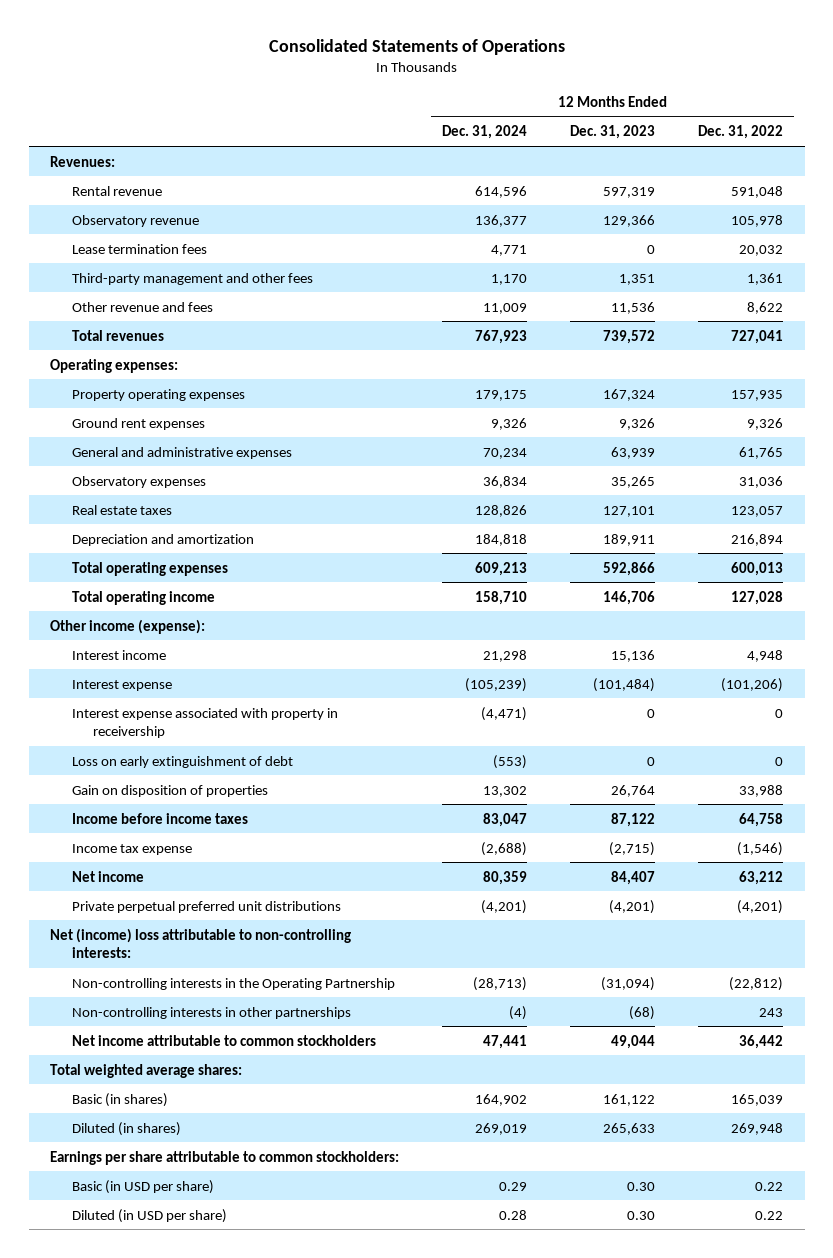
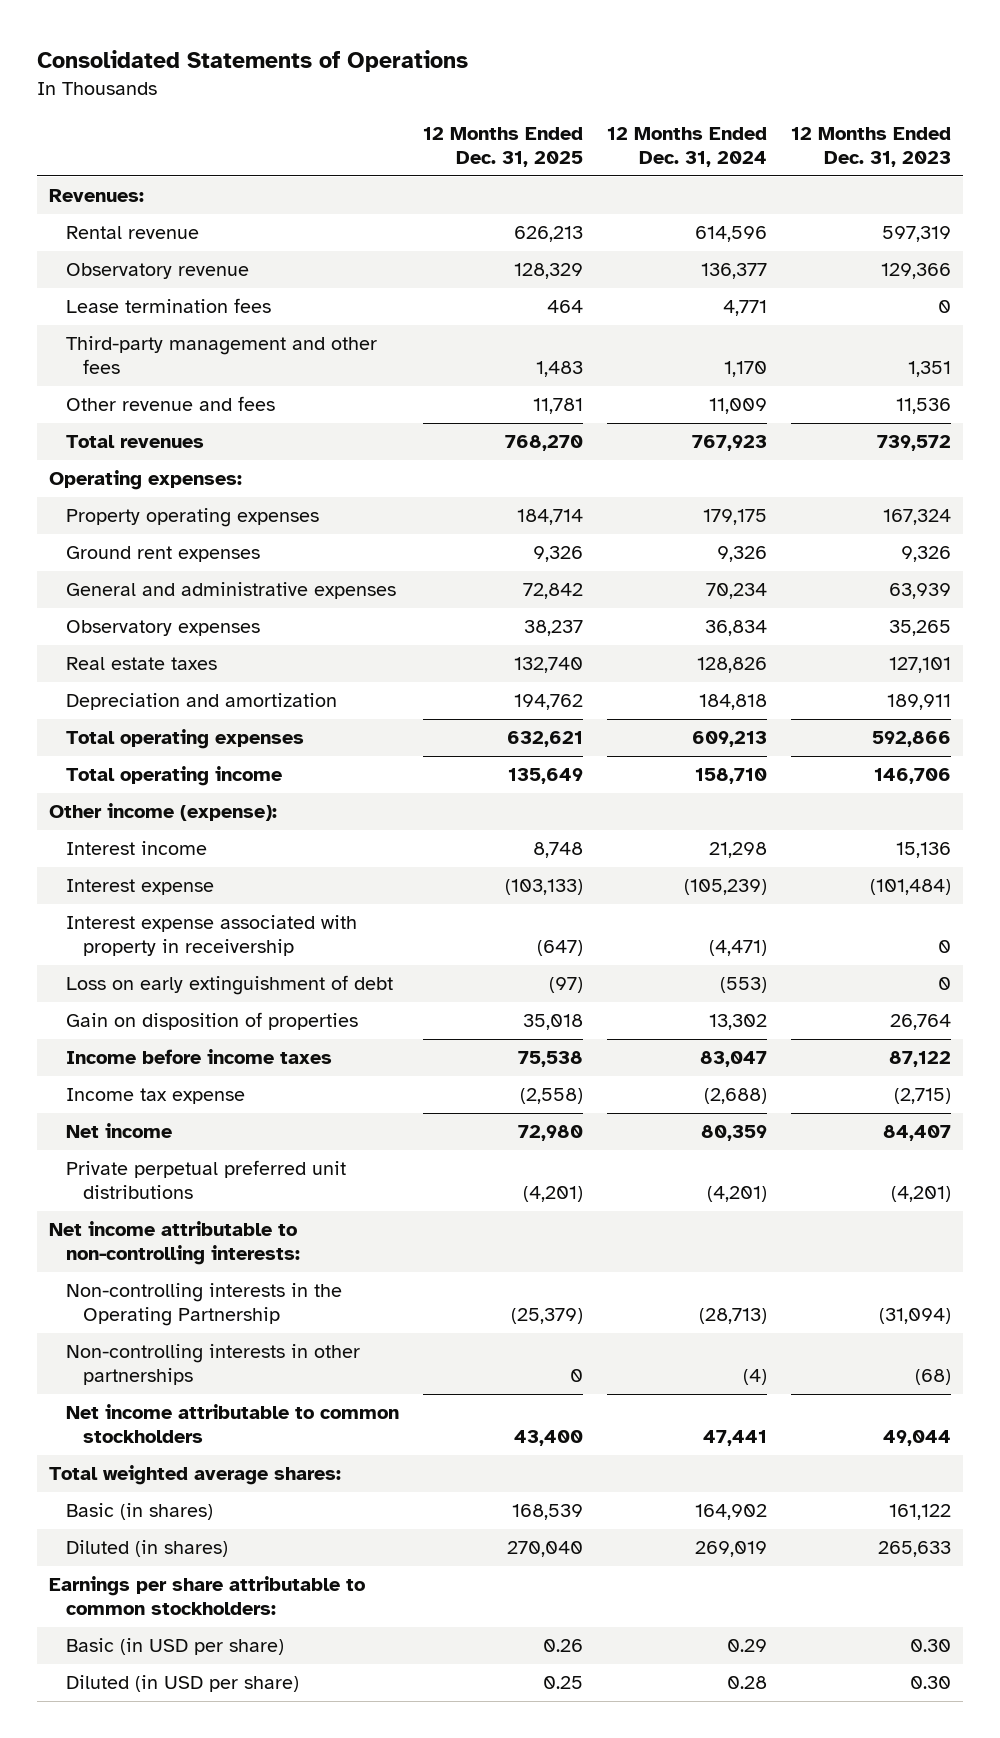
- | 12 Months Ended Dec. 31, 2024 | 12 Months Ended Dec. 31, 2023 | 12 Months Ended Dec. 31, 2022
+ | 12 Months Ended Dec. 31, 2025 | 12 Months Ended Dec. 31, 2024 | 12 Months Ended Dec. 31, 2023
- Net (income) loss attributable to non-controlling interests:
+ Net income attributable to non-controlling interests:

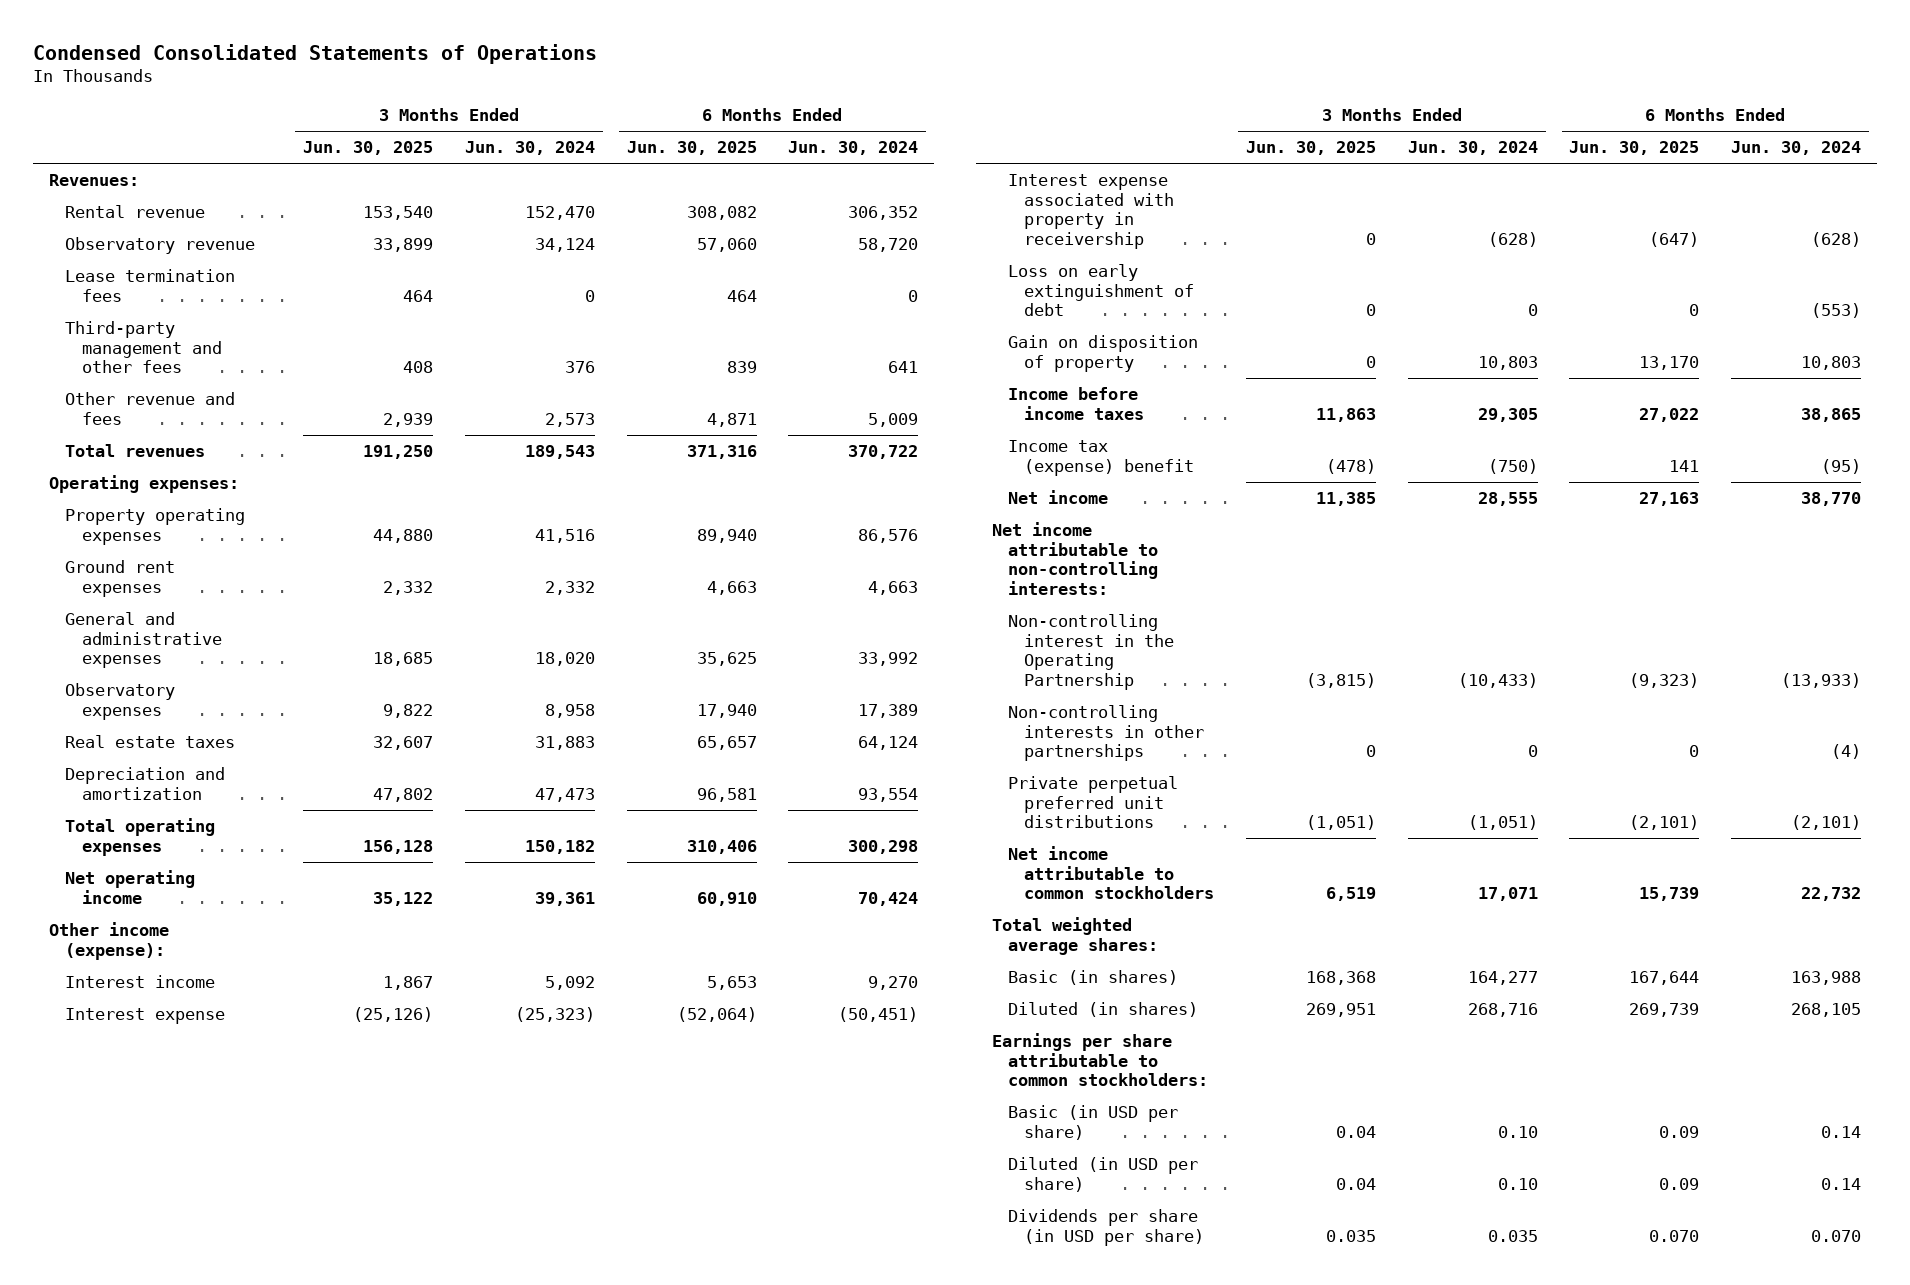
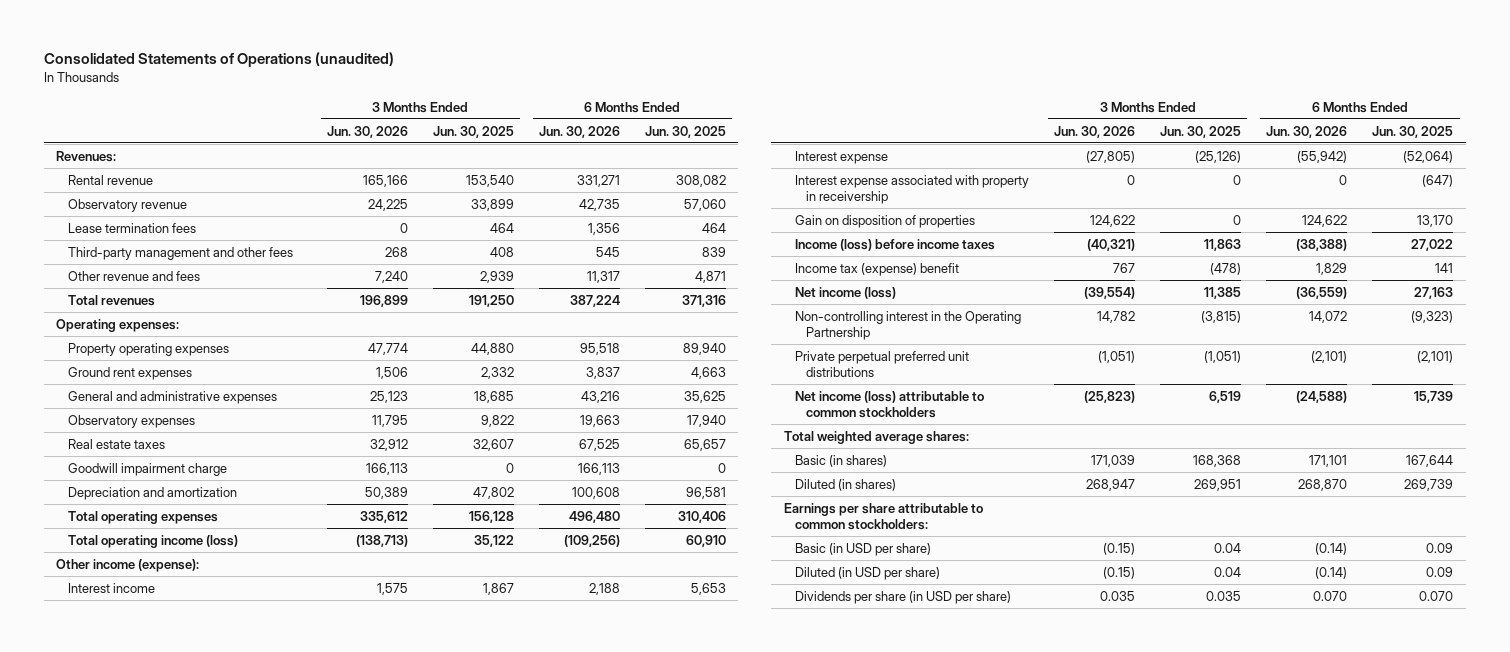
- Condensed Consolidated Statements of Operations
+ Consolidated Statements of Operations (unaudited)
- | 3 Months Ended Jun. 30, 2025 | 3 Months Ended Jun. 30, 2024 | 6 Months Ended Jun. 30, 2025 | 6 Months Ended Jun. 30, 2024
+ | 3 Months Ended Jun. 30, 2026 | 3 Months Ended Jun. 30, 2025 | 6 Months Ended Jun. 30, 2026 | 6 Months Ended Jun. 30, 2025
+ Goodwill impairment charge | 166,113 | 0 | 166,113 | 0
- Net operating income | 35,122 | 39,361 | 60,910 | 70,424
+ Total operating income (loss) | (138,713) | 35,122 | (109,256) | 60,910
- Loss on early extinguishment of debt | 0 | 0 | 0 | (553)
- Gain on disposition of property | 0 | 10,803 | 13,170 | 10,803
- Income before income taxes | 11,863 | 29,305 | 27,022 | 38,865
+ Gain on disposition of properties | 124,622 | 0 | 124,622 | 13,170
+ Income (loss) before income taxes | (40,321) | 11,863 | (38,388) | 27,022
- Net income | 11,385 | 28,555 | 27,163 | 38,770
- Net income attributable to non-controlling interests:
+ Net income (loss) | (39,554) | 11,385 | (36,559) | 27,163
- Non-controlling interests in other partnerships | 0 | 0 | 0 | (4)
- Net income attributable to common stockholders | 6,519 | 17,071 | 15,739 | 22,732
+ Net income (loss) attributable to common stockholders | (25,823) | 6,519 | (24,588) | 15,739

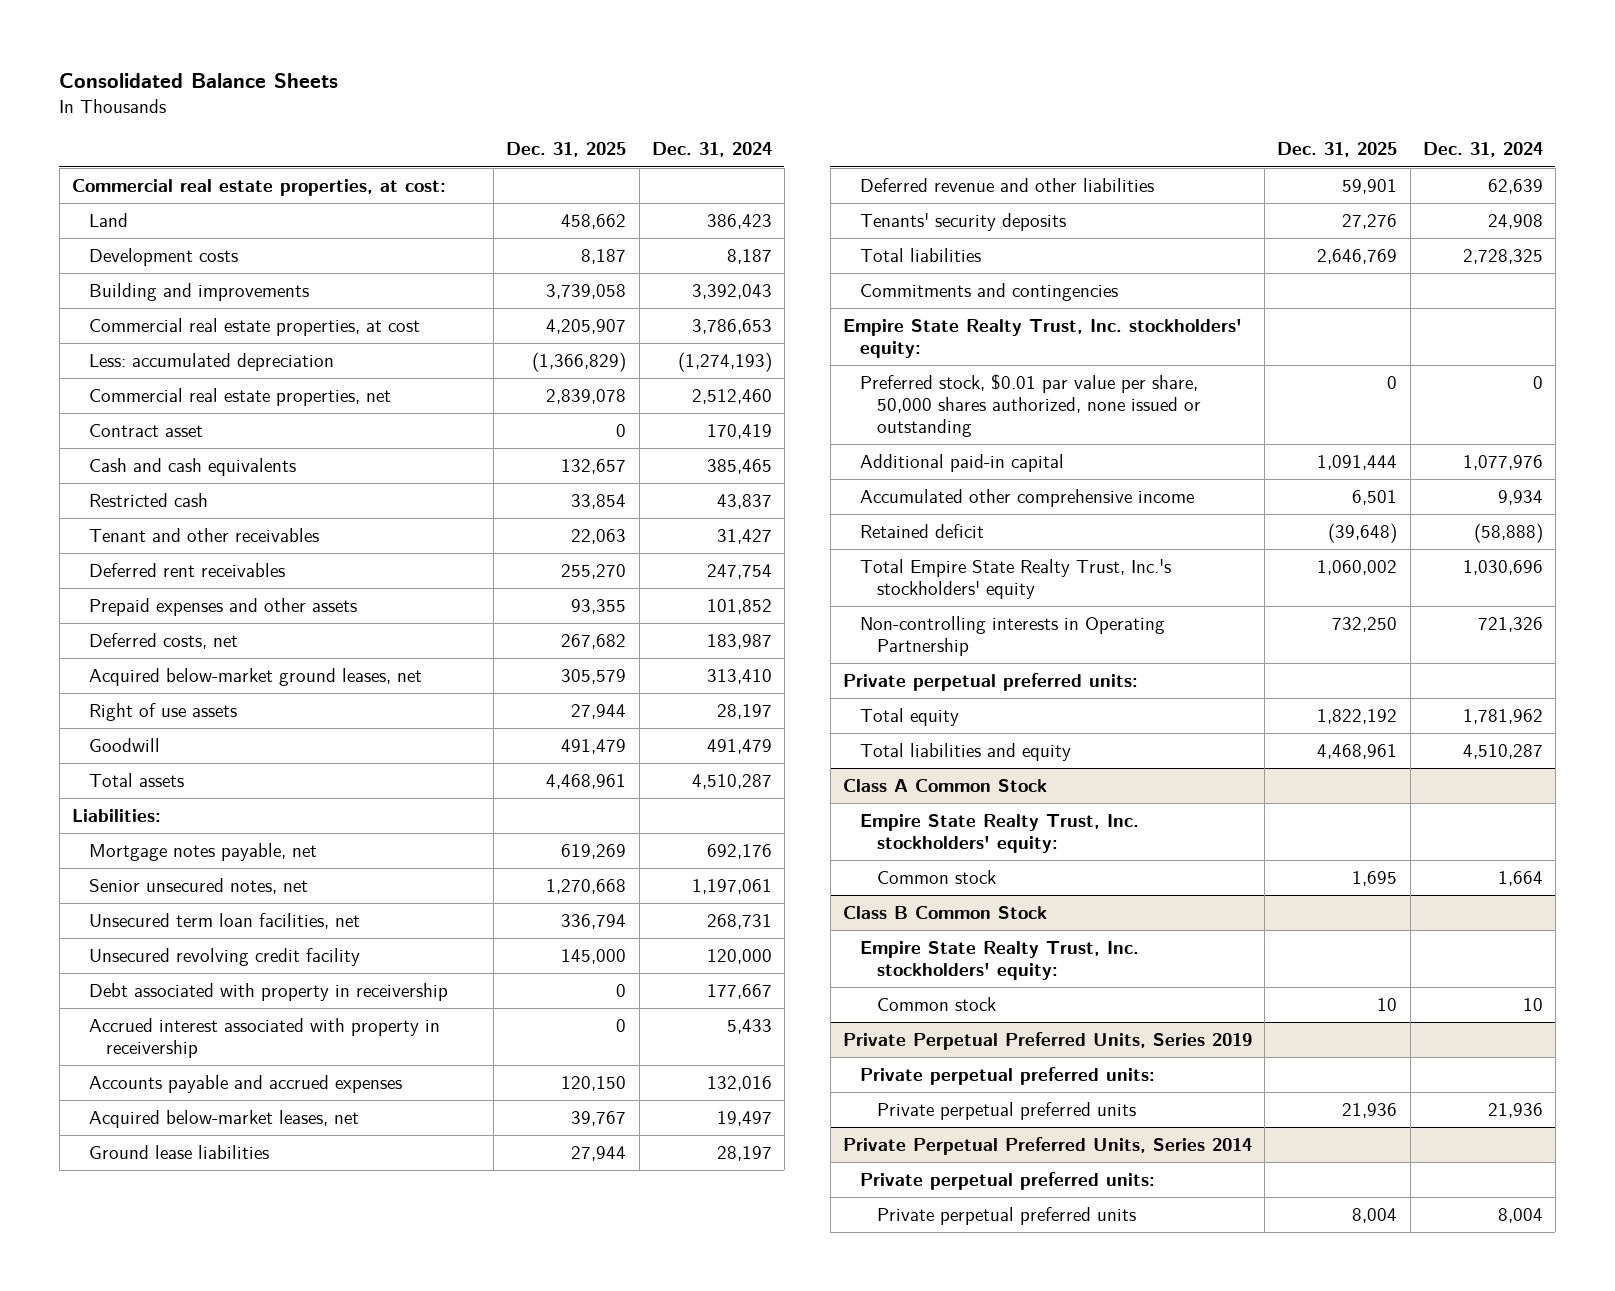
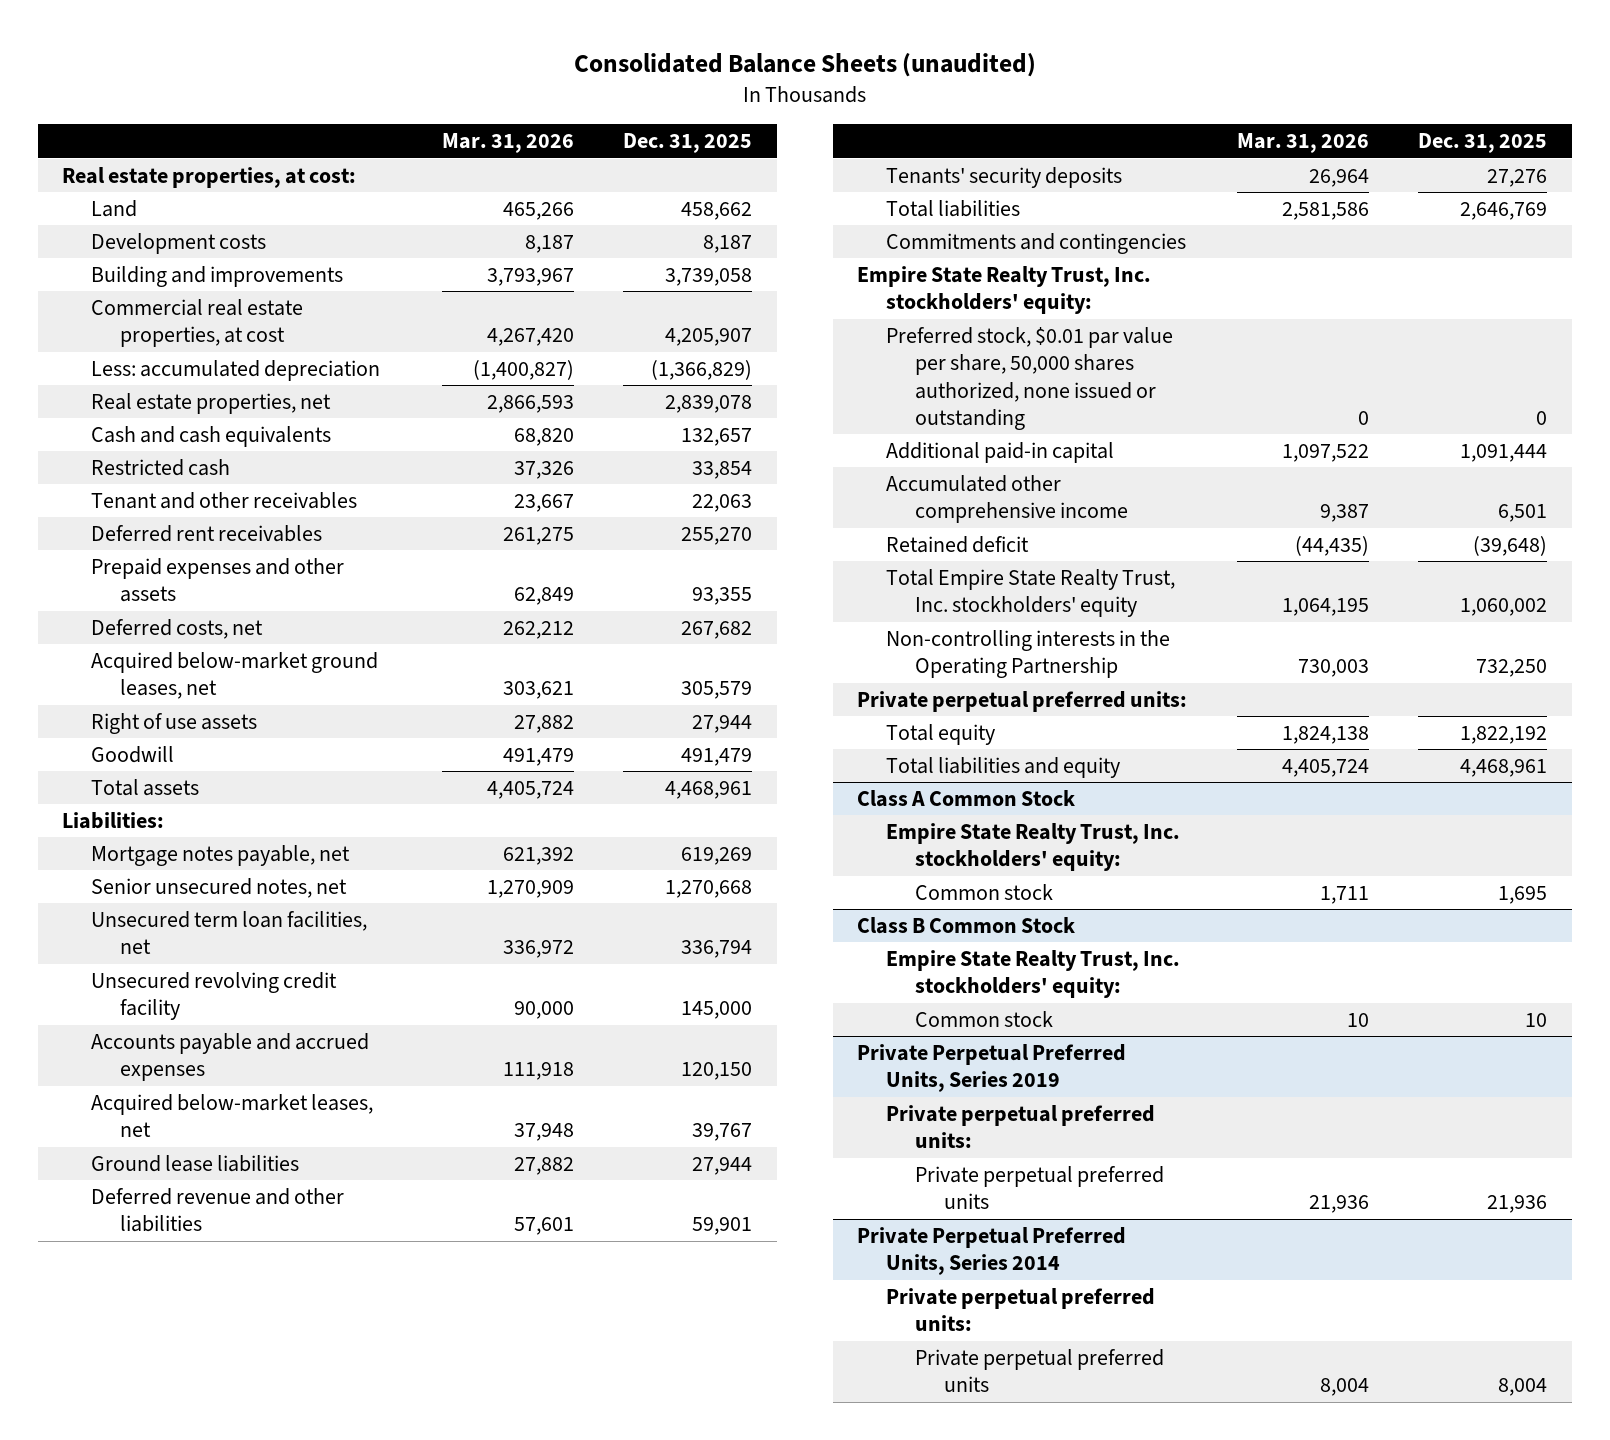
- Consolidated Balance Sheets
+ Consolidated Balance Sheets (unaudited)
- | Dec. 31, 2025 | Dec. 31, 2024
+ | Mar. 31, 2026 | Dec. 31, 2025
- Commercial real estate properties, at cost:
+ Real estate properties, at cost:
- Commercial real estate properties, net | 2,839,078 | 2,512,460
- Contract asset | 0 | 170,419
+ Real estate properties, net | 2,866,593 | 2,839,078
- Debt associated with property in receivership | 0 | 177,667
- Accrued interest associated with property in receivership | 0 | 5,433
- Total Empire State Realty Trust, Inc.'s stockholders' equity | 1,060,002 | 1,030,696
- Non-controlling interests in Operating Partnership | 732,250 | 721,326
+ Total Empire State Realty Trust, Inc. stockholders' equity | 1,064,195 | 1,060,002
+ Non-controlling interests in the Operating Partnership | 730,003 | 732,250

